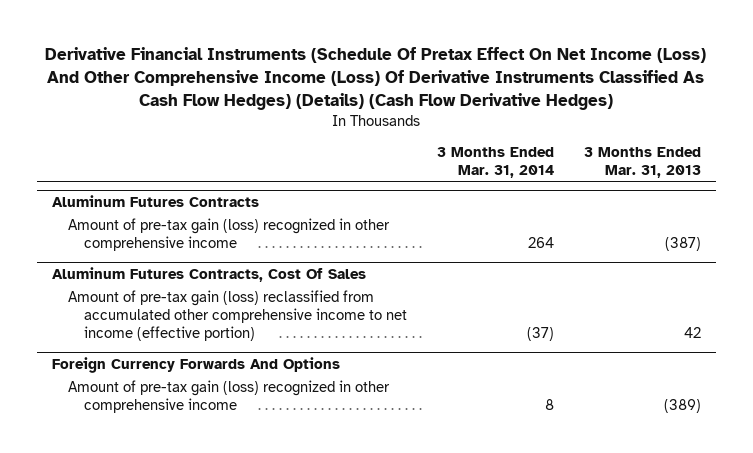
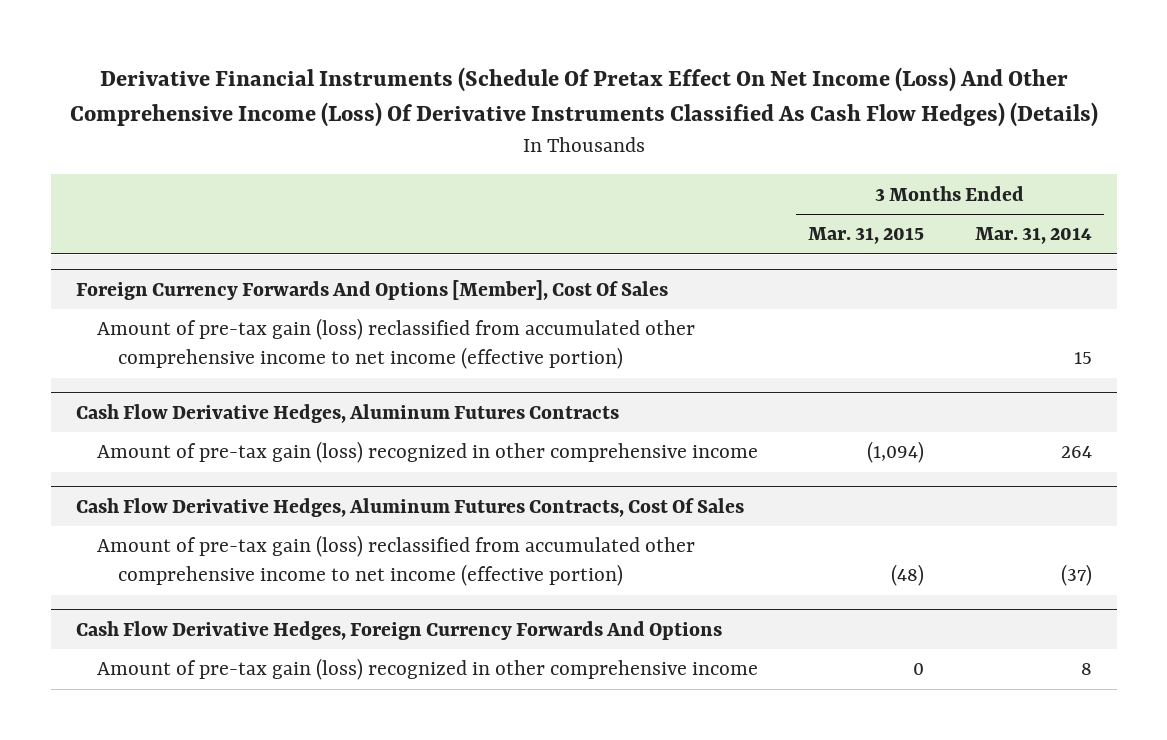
- Derivative Financial Instruments (Schedule Of Pretax Effect On Net Income (Loss) And Other Comprehensive Income (Loss) Of Derivative Instruments Classified As Cash Flow Hedges) (Details) (Cash Flow Derivative Hedges)
+ Derivative Financial Instruments (Schedule Of Pretax Effect On Net Income (Loss) And Other Comprehensive Income (Loss) Of Derivative Instruments Classified As Cash Flow Hedges) (Details)
- | 3 Months Ended Mar. 31, 2014 | 3 Months Ended Mar. 31, 2013
+ | 3 Months Ended Mar. 31, 2015 | 3 Months Ended Mar. 31, 2014
- Aluminum Futures Contracts
+ Foreign Currency Forwards And Options [Member], Cost Of Sales
+ Amount of pre-tax gain (loss) reclassified from accumulated other comprehensive income to net income (effective portion) | | 15
+ Cash Flow Derivative Hedges, Aluminum Futures Contracts
- Aluminum Futures Contracts, Cost Of Sales
+ Cash Flow Derivative Hedges, Aluminum Futures Contracts, Cost Of Sales
- Foreign Currency Forwards And Options
+ Cash Flow Derivative Hedges, Foreign Currency Forwards And Options

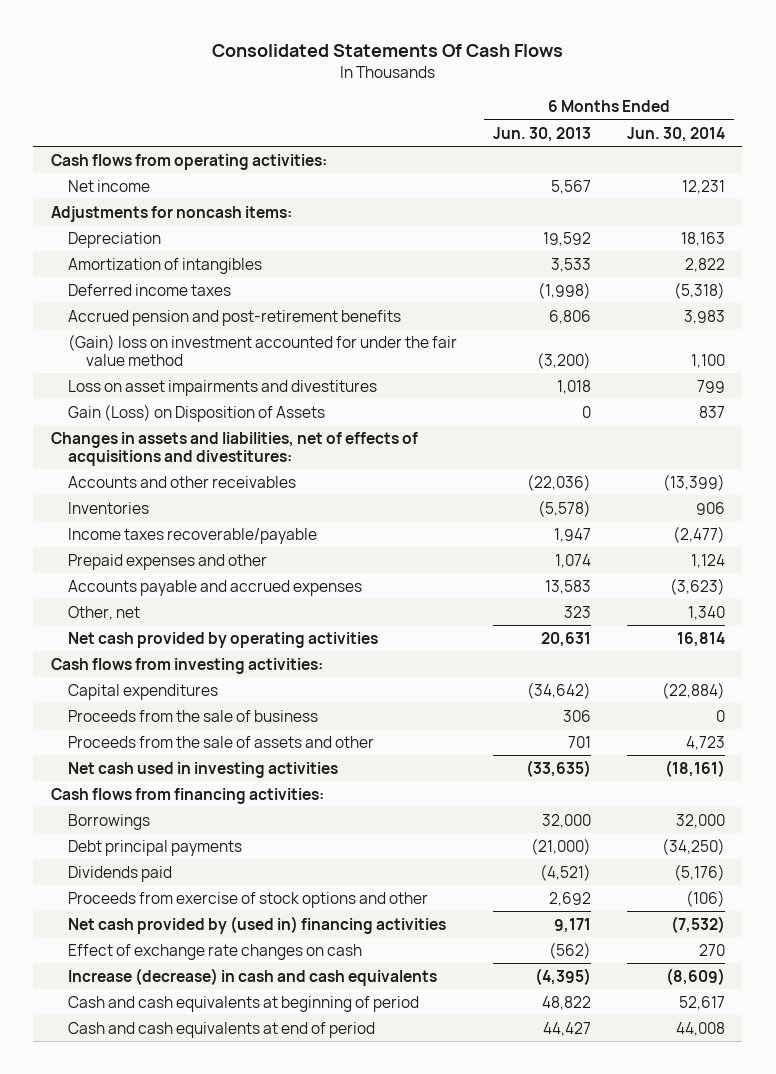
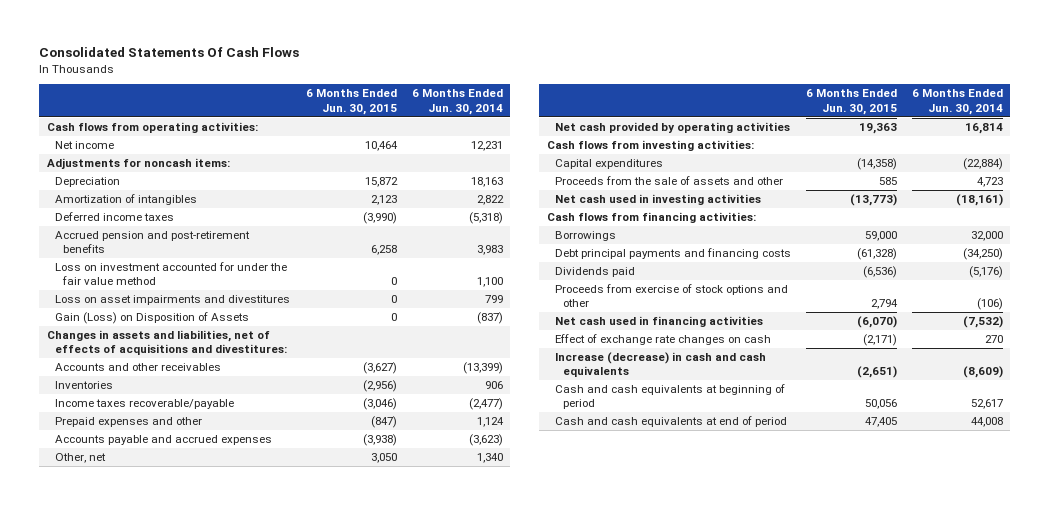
- | 6 Months Ended Jun. 30, 2013 | 6 Months Ended Jun. 30, 2014
+ | 6 Months Ended Jun. 30, 2015 | 6 Months Ended Jun. 30, 2014
- (Gain) loss on investment accounted for under the fair value method | (3,200) | 1,100
+ Loss on investment accounted for under the fair value method | 0 | 1,100
- Gain (Loss) on Disposition of Assets | 0 | 837
+ Gain (Loss) on Disposition of Assets | 0 | (837)
- Proceeds from the sale of business | 306 | 0
- Debt principal payments | (21,000) | (34,250)
+ Debt principal payments and financing costs | (61,328) | (34,250)
- Net cash provided by (used in) financing activities | 9,171 | (7,532)
+ Net cash used in financing activities | (6,070) | (7,532)

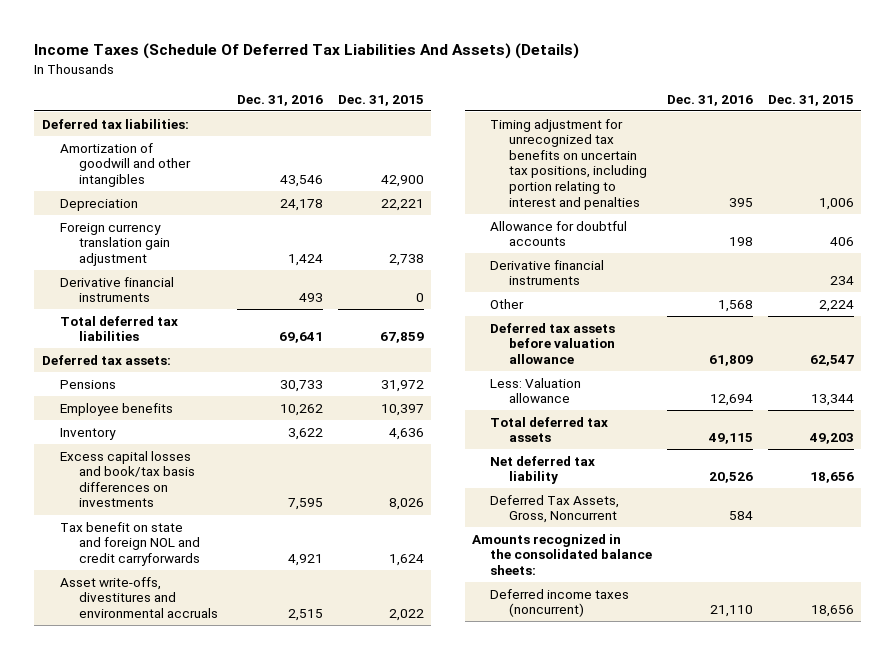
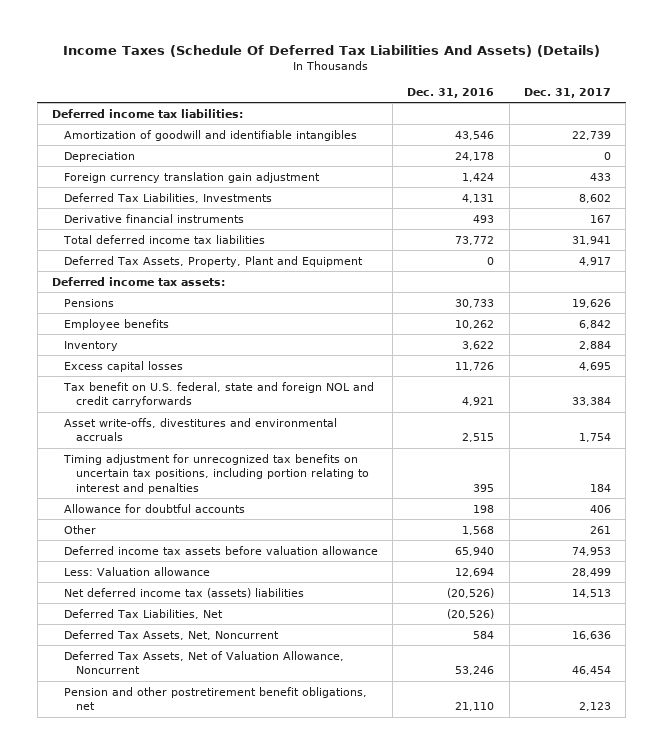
- | Dec. 31, 2016 | Dec. 31, 2015
+ | Dec. 31, 2016 | Dec. 31, 2017
- Deferred tax liabilities:
- Amortization of goodwill and other intangibles | 43,546 | 42,900
+ Deferred income tax liabilities:
+ Amortization of goodwill and identifiable intangibles | 43,546 | 22,739
+ Deferred Tax Liabilities, Investments | 4,131 | 8,602
- Total deferred tax liabilities | 69,641 | 67,859
- Deferred tax assets:
+ Total deferred income tax liabilities | 73,772 | 31,941
+ Deferred Tax Assets, Property, Plant and Equipment | 0 | 4,917
+ Deferred income tax assets:
- Excess capital losses and book/tax basis differences on investments | 7,595 | 8,026
- Tax benefit on state and foreign NOL and credit carryforwards | 4,921 | 1,624
+ Excess capital losses | 11,726 | 4,695
+ Tax benefit on U.S. federal, state and foreign NOL and credit carryforwards | 4,921 | 33,384
- Derivative financial instruments | | 234
- Deferred tax assets before valuation allowance | 61,809 | 62,547
+ Deferred income tax assets before valuation allowance | 65,940 | 74,953
- Total deferred tax assets | 49,115 | 49,203
- Net deferred tax liability | 20,526 | 18,656
- Deferred Tax Assets, Gross, Noncurrent | 584 |
- Amounts recognized in the consolidated balance sheets:
- Deferred income taxes (noncurrent) | 21,110 | 18,656
+ Net deferred income tax (assets) liabilities | (20,526) | 14,513
+ Deferred Tax Liabilities, Net | (20,526) |
+ Deferred Tax Assets, Net, Noncurrent | 584 | 16,636
+ Deferred Tax Assets, Net of Valuation Allowance, Noncurrent | 53,246 | 46,454
+ Pension and other postretirement benefit obligations, net | 21,110 | 2,123

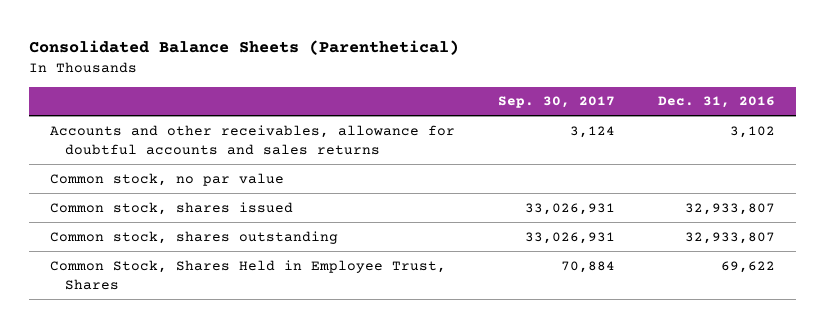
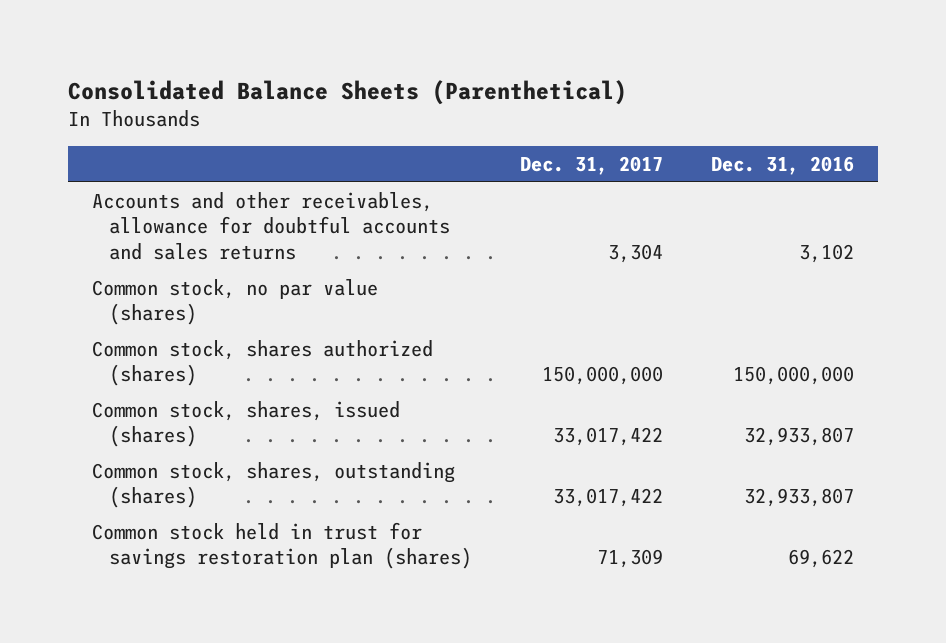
- | Sep. 30, 2017 | Dec. 31, 2016
+ | Dec. 31, 2017 | Dec. 31, 2016
- Common stock, no par value
- Common stock, shares issued | 33,026,931 | 32,933,807
- Common stock, shares outstanding | 33,026,931 | 32,933,807
- Common Stock, Shares Held in Employee Trust, Shares | 70,884 | 69,622
+ Common stock, no par value (shares)
+ Common stock, shares authorized (shares) | 150,000,000 | 150,000,000
+ Common stock, shares, issued (shares) | 33,017,422 | 32,933,807
+ Common stock, shares, outstanding (shares) | 33,017,422 | 32,933,807
+ Common stock held in trust for savings restoration plan (shares) | 71,309 | 69,622

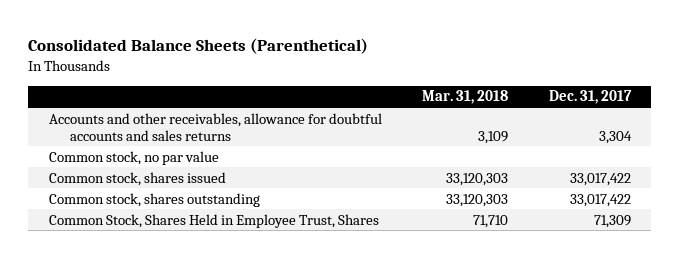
- | Dec. 31, 2017 | Dec. 31, 2016
+ | Mar. 31, 2018 | Dec. 31, 2017
- Common stock, no par value (shares)
- Common stock, shares authorized (shares) | 150,000,000 | 150,000,000
- Common stock, shares, issued (shares) | 33,017,422 | 32,933,807
- Common stock, shares, outstanding (shares) | 33,017,422 | 32,933,807
- Common stock held in trust for savings restoration plan (shares) | 71,309 | 69,622
+ Common stock, no par value
+ Common stock, shares issued | 33,120,303 | 33,017,422
+ Common stock, shares outstanding | 33,120,303 | 33,017,422
+ Common Stock, Shares Held in Employee Trust, Shares | 71,710 | 71,309

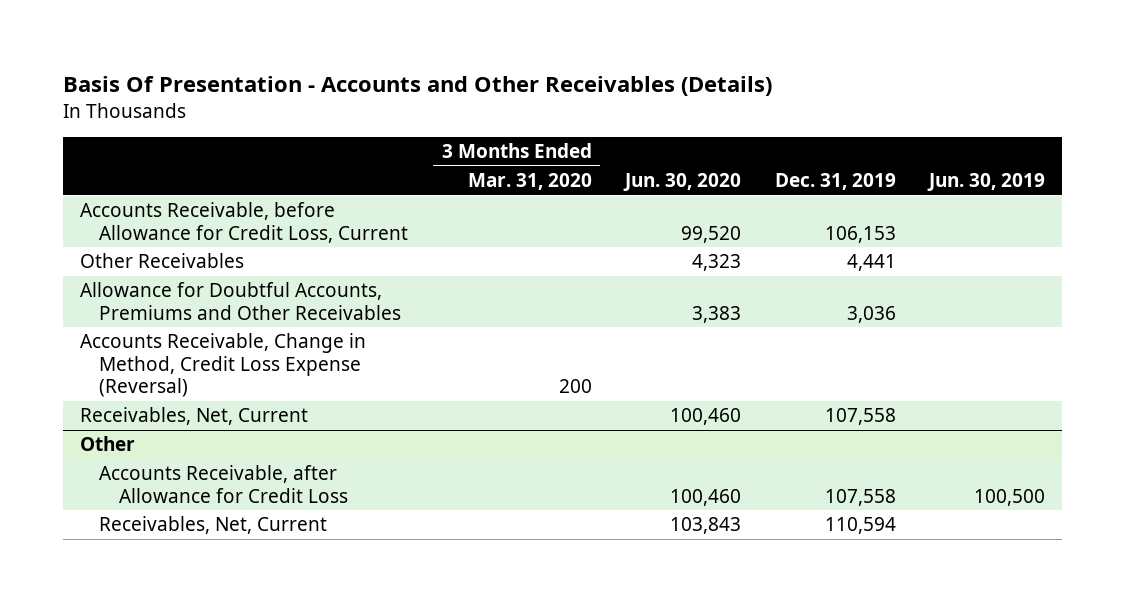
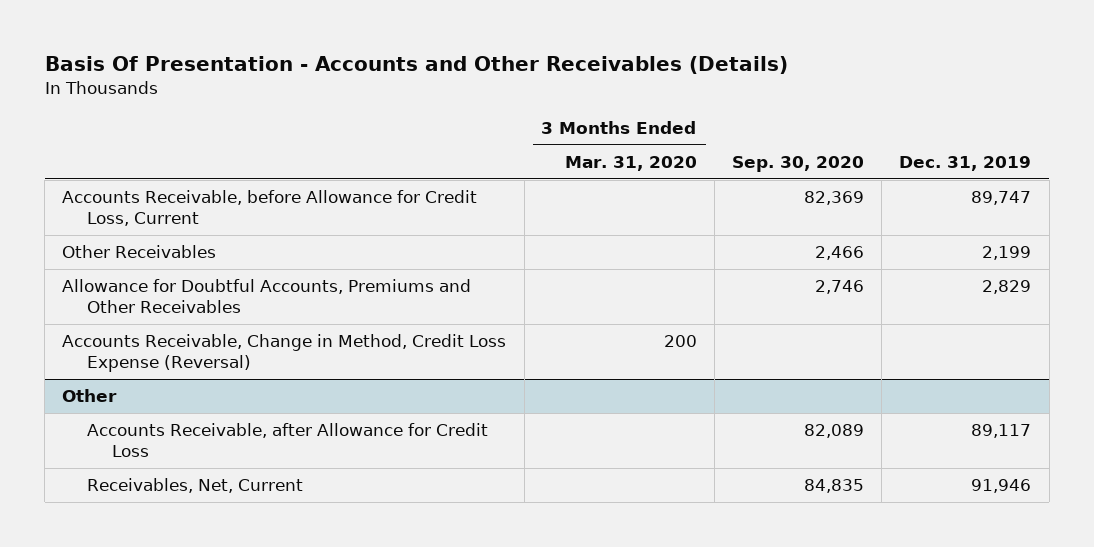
- | 3 Months Ended Mar. 31, 2020 | Jun. 30, 2020 | Dec. 31, 2019 | Jun. 30, 2019
+ | 3 Months Ended Mar. 31, 2020 | Sep. 30, 2020 | Dec. 31, 2019
- Accounts Receivable, before Allowance for Credit Loss, Current | | 99,520 | 106,153 |
- Other Receivables | | 4,323 | 4,441 |
- Allowance for Doubtful Accounts, Premiums and Other Receivables | | 3,383 | 3,036 |
+ Accounts Receivable, before Allowance for Credit Loss, Current | | 82,369 | 89,747
+ Other Receivables | | 2,466 | 2,199
+ Allowance for Doubtful Accounts, Premiums and Other Receivables | | 2,746 | 2,829
- Receivables, Net, Current | | 100,460 | 107,558 |
@ Other
- Accounts Receivable, after Allowance for Credit Loss | | 100,460 | 107,558 | 100,500
- Receivables, Net, Current | | 103,843 | 110,594 |
+ Accounts Receivable, after Allowance for Credit Loss | | 82,089 | 89,117
+ Receivables, Net, Current | | 84,835 | 91,946

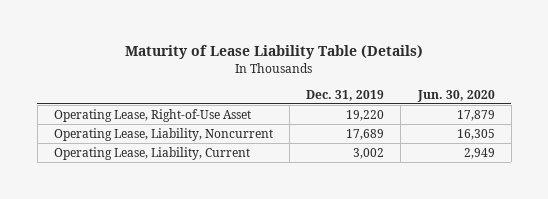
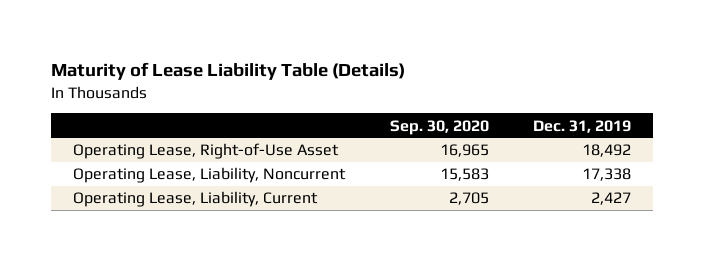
- | Dec. 31, 2019 | Jun. 30, 2020
+ | Sep. 30, 2020 | Dec. 31, 2019
- Operating Lease, Right-of-Use Asset | 19,220 | 17,879
- Operating Lease, Liability, Noncurrent | 17,689 | 16,305
- Operating Lease, Liability, Current | 3,002 | 2,949
+ Operating Lease, Right-of-Use Asset | 16,965 | 18,492
+ Operating Lease, Liability, Noncurrent | 15,583 | 17,338
+ Operating Lease, Liability, Current | 2,705 | 2,427

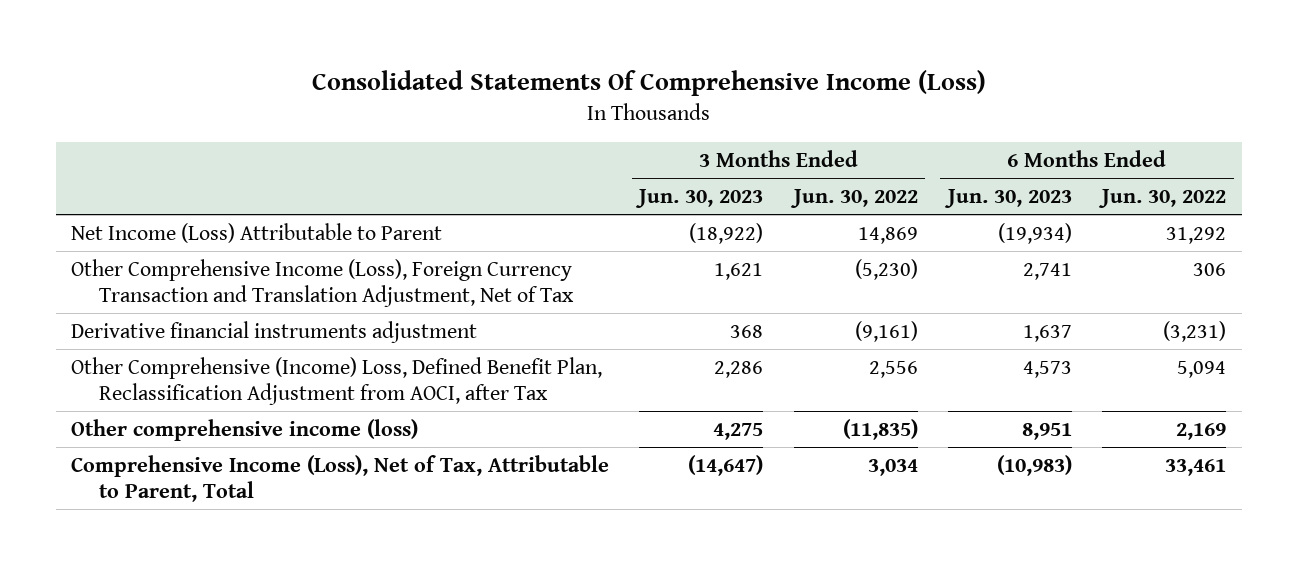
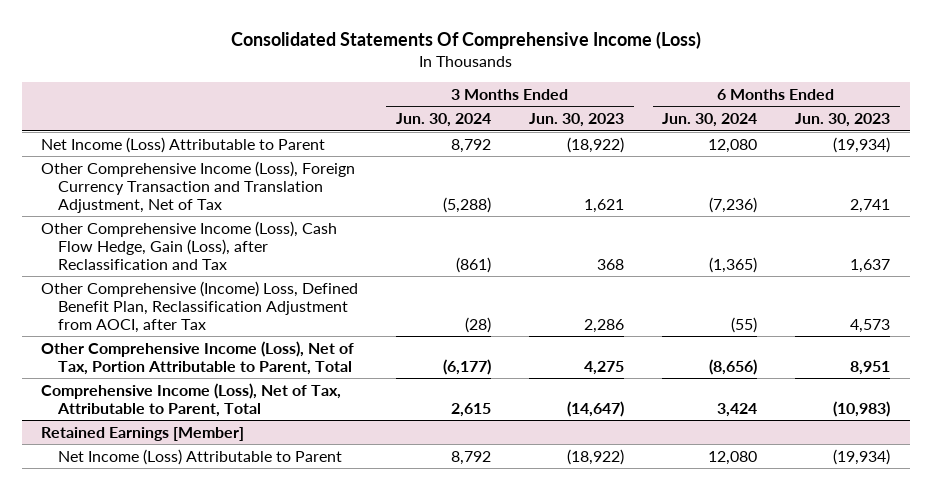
- | 3 Months Ended Jun. 30, 2023 | 3 Months Ended Jun. 30, 2022 | 6 Months Ended Jun. 30, 2023 | 6 Months Ended Jun. 30, 2022
+ | 3 Months Ended Jun. 30, 2024 | 3 Months Ended Jun. 30, 2023 | 6 Months Ended Jun. 30, 2024 | 6 Months Ended Jun. 30, 2023
- Derivative financial instruments adjustment | 368 | (9,161) | 1,637 | (3,231)
+ Other Comprehensive Income (Loss), Cash Flow Hedge, Gain (Loss), after Reclassification and Tax | (861) | 368 | (1,365) | 1,637
- Other comprehensive income (loss) | 4,275 | (11,835) | 8,951 | 2,169
+ Other Comprehensive Income (Loss), Net of Tax, Portion Attributable to Parent, Total | (6,177) | 4,275 | (8,656) | 8,951
+ Retained Earnings [Member]
+ Net Income (Loss) Attributable to Parent | 8,792 | (18,922) | 12,080 | (19,934)

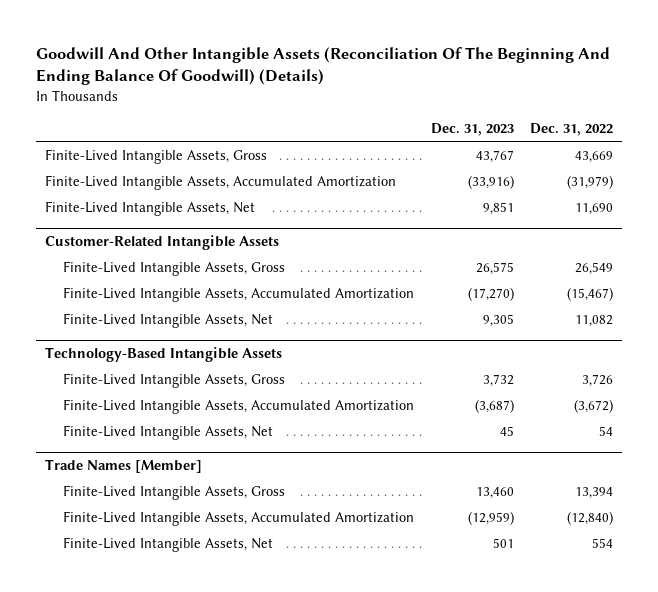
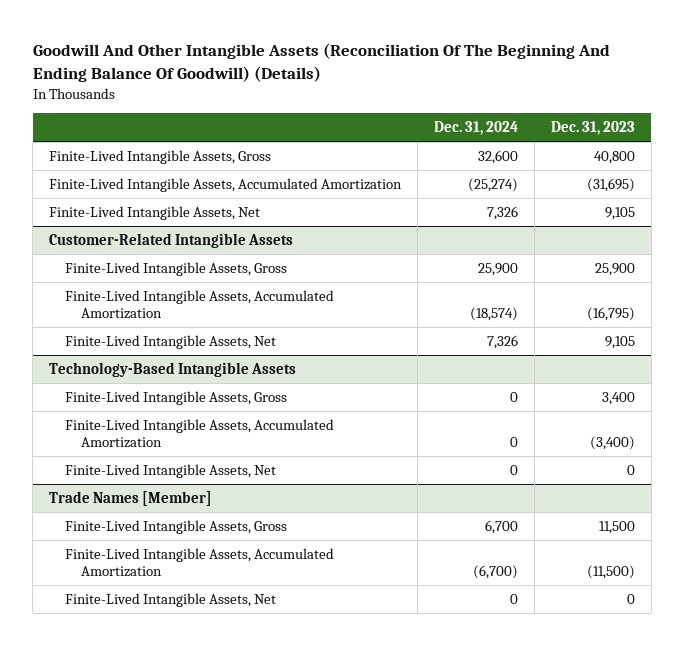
- | Dec. 31, 2023 | Dec. 31, 2022
+ | Dec. 31, 2024 | Dec. 31, 2023
- Finite-Lived Intangible Assets, Gross | 43,767 | 43,669
- Finite-Lived Intangible Assets, Accumulated Amortization | (33,916) | (31,979)
- Finite-Lived Intangible Assets, Net | 9,851 | 11,690
+ Finite-Lived Intangible Assets, Gross | 32,600 | 40,800
+ Finite-Lived Intangible Assets, Accumulated Amortization | (25,274) | (31,695)
+ Finite-Lived Intangible Assets, Net | 7,326 | 9,105
@ Customer-Related Intangible Assets
- Finite-Lived Intangible Assets, Gross | 26,575 | 26,549
- Finite-Lived Intangible Assets, Accumulated Amortization | (17,270) | (15,467)
- Finite-Lived Intangible Assets, Net | 9,305 | 11,082
+ Finite-Lived Intangible Assets, Gross | 25,900 | 25,900
+ Finite-Lived Intangible Assets, Accumulated Amortization | (18,574) | (16,795)
+ Finite-Lived Intangible Assets, Net | 7,326 | 9,105
@ Technology-Based Intangible Assets
- Finite-Lived Intangible Assets, Gross | 3,732 | 3,726
- Finite-Lived Intangible Assets, Accumulated Amortization | (3,687) | (3,672)
- Finite-Lived Intangible Assets, Net | 45 | 54
+ Finite-Lived Intangible Assets, Gross | 0 | 3,400
+ Finite-Lived Intangible Assets, Accumulated Amortization | 0 | (3,400)
+ Finite-Lived Intangible Assets, Net | 0 | 0
@ Trade Names [Member]
- Finite-Lived Intangible Assets, Gross | 13,460 | 13,394
- Finite-Lived Intangible Assets, Accumulated Amortization | (12,959) | (12,840)
- Finite-Lived Intangible Assets, Net | 501 | 554
+ Finite-Lived Intangible Assets, Gross | 6,700 | 11,500
+ Finite-Lived Intangible Assets, Accumulated Amortization | (6,700) | (11,500)
+ Finite-Lived Intangible Assets, Net | 0 | 0

